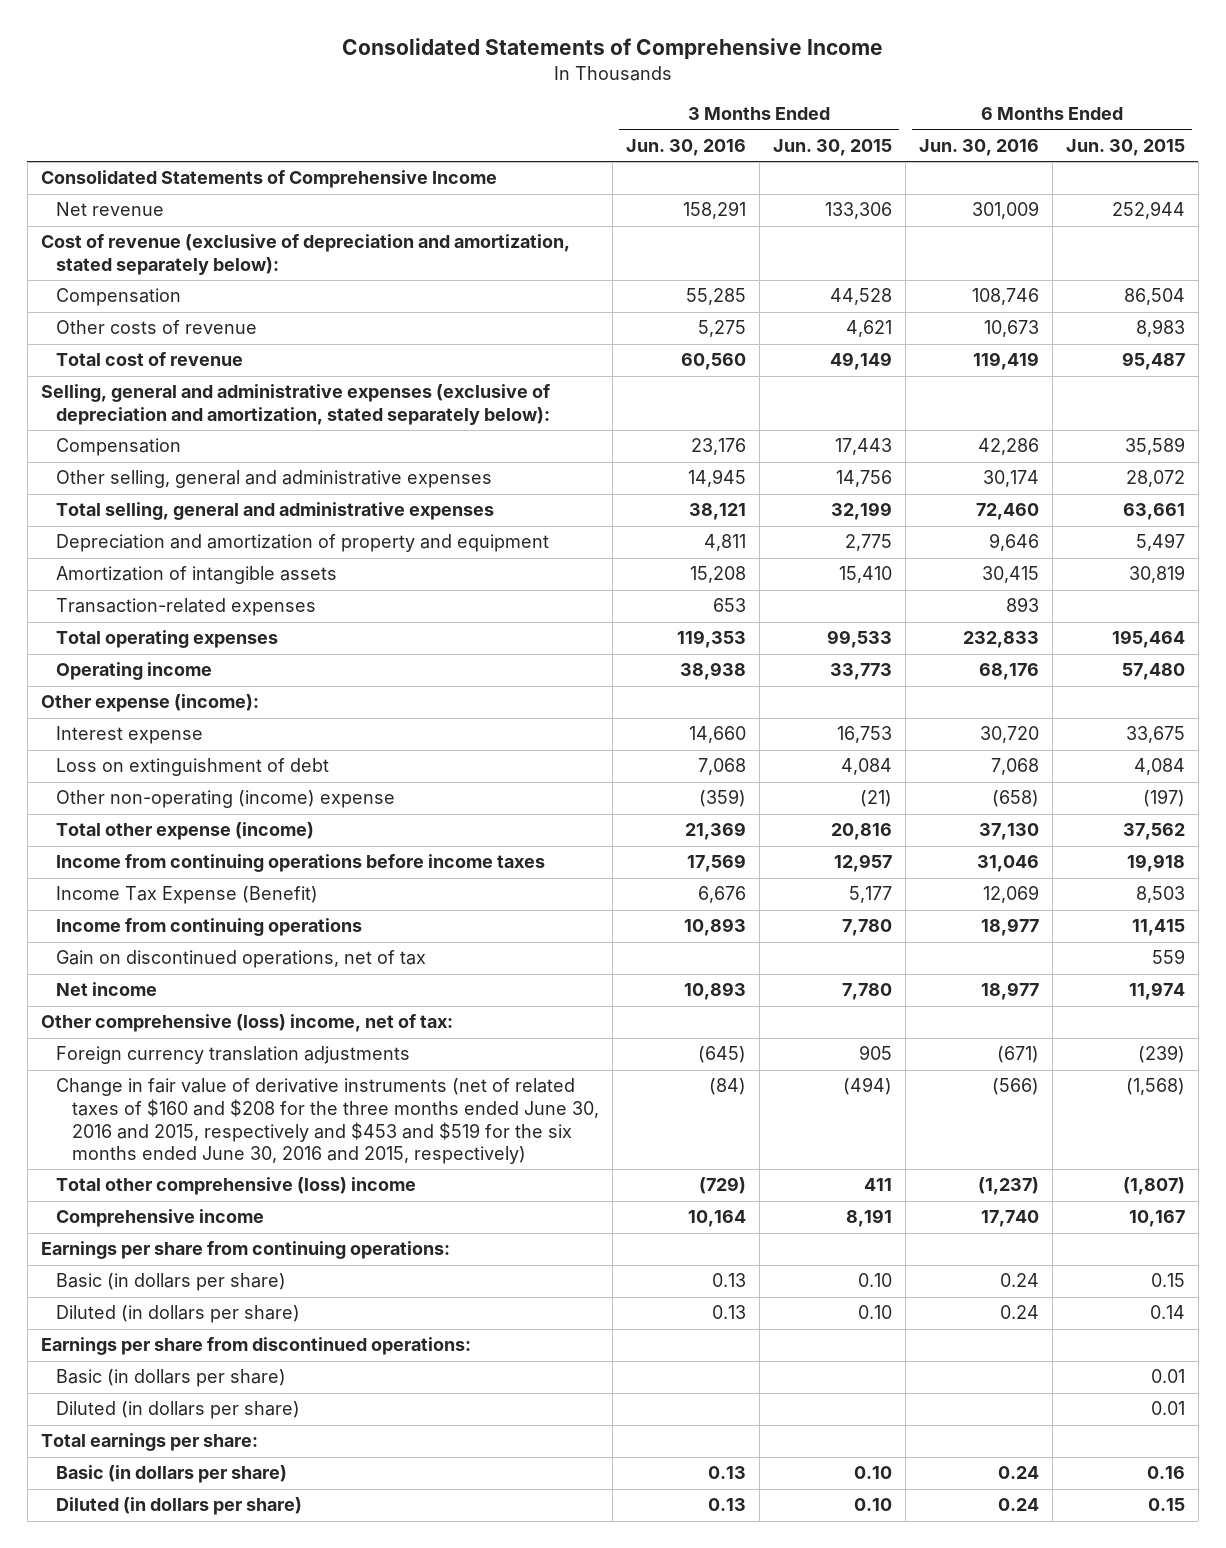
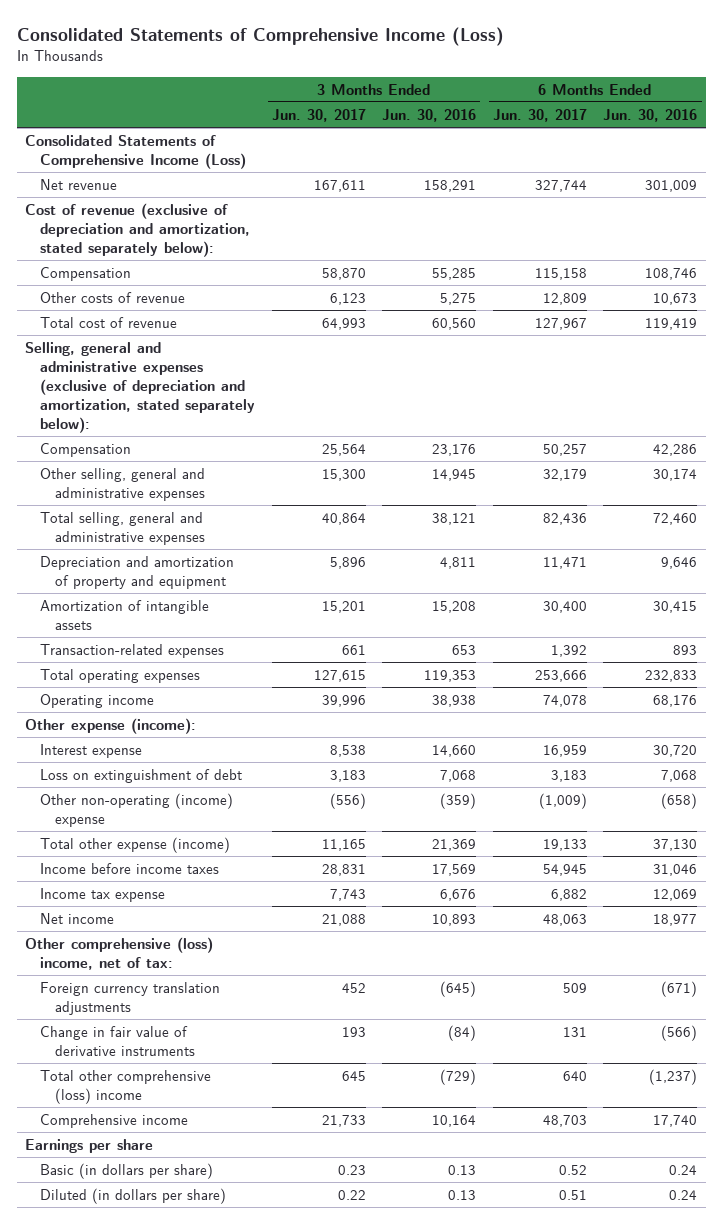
- Consolidated Statements of Comprehensive Income
+ Consolidated Statements of Comprehensive Income (Loss)
- | 3 Months Ended Jun. 30, 2016 | 3 Months Ended Jun. 30, 2015 | 6 Months Ended Jun. 30, 2016 | 6 Months Ended Jun. 30, 2015
+ | 3 Months Ended Jun. 30, 2017 | 3 Months Ended Jun. 30, 2016 | 6 Months Ended Jun. 30, 2017 | 6 Months Ended Jun. 30, 2016
- Consolidated Statements of Comprehensive Income
+ Consolidated Statements of Comprehensive Income (Loss)
- Income from continuing operations before income taxes | 17,569 | 12,957 | 31,046 | 19,918
- Income Tax Expense (Benefit) | 6,676 | 5,177 | 12,069 | 8,503
- Income from continuing operations | 10,893 | 7,780 | 18,977 | 11,415
- Gain on discontinued operations, net of tax | | | | 559
+ Income before income taxes | 28,831 | 17,569 | 54,945 | 31,046
+ Income tax expense | 7,743 | 6,676 | 6,882 | 12,069
- Change in fair value of derivative instruments (net of related taxes of $160 and $208 for the three months ended June 30, 2016 and 2015, respectively and $453 and $519 for the six months ended June 30, 2016 and 2015, respectively) | (84) | (494) | (566) | (1,568)
+ Change in fair value of derivative instruments | 193 | (84) | 131 | (566)
- Earnings per share from continuing operations:
- Basic (in dollars per share) | 0.13 | 0.10 | 0.24 | 0.15
- Diluted (in dollars per share) | 0.13 | 0.10 | 0.24 | 0.14
- Earnings per share from discontinued operations:
- Basic (in dollars per share) | | | | 0.01
- Diluted (in dollars per share) | | | | 0.01
- Total earnings per share:
+ Earnings per share

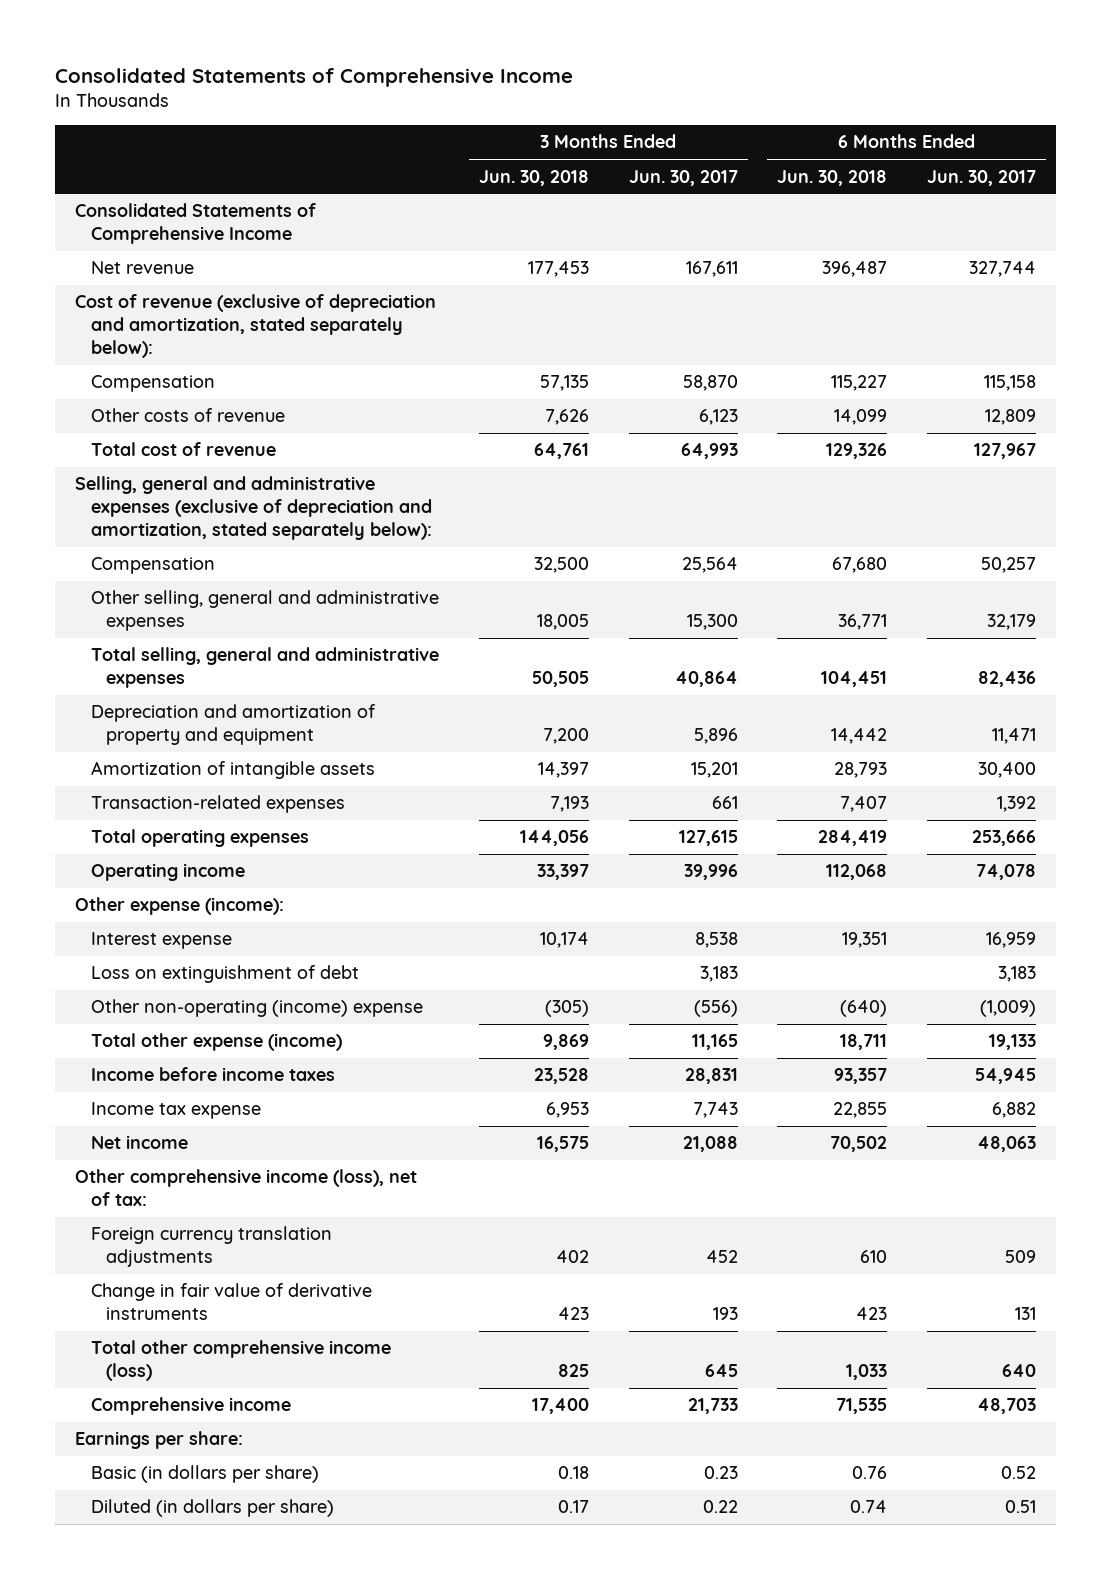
- Consolidated Statements of Comprehensive Income (Loss)
+ Consolidated Statements of Comprehensive Income
- | 3 Months Ended Jun. 30, 2017 | 3 Months Ended Jun. 30, 2016 | 6 Months Ended Jun. 30, 2017 | 6 Months Ended Jun. 30, 2016
+ | 3 Months Ended Jun. 30, 2018 | 3 Months Ended Jun. 30, 2017 | 6 Months Ended Jun. 30, 2018 | 6 Months Ended Jun. 30, 2017
- Consolidated Statements of Comprehensive Income (Loss)
+ Consolidated Statements of Comprehensive Income
- Other comprehensive (loss) income, net of tax:
+ Other comprehensive income (loss), net of tax:
- Total other comprehensive (loss) income | 645 | (729) | 640 | (1,237)
+ Total other comprehensive income (loss) | 825 | 645 | 1,033 | 640
- Earnings per share
+ Earnings per share:

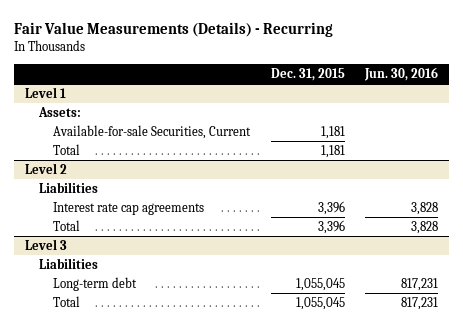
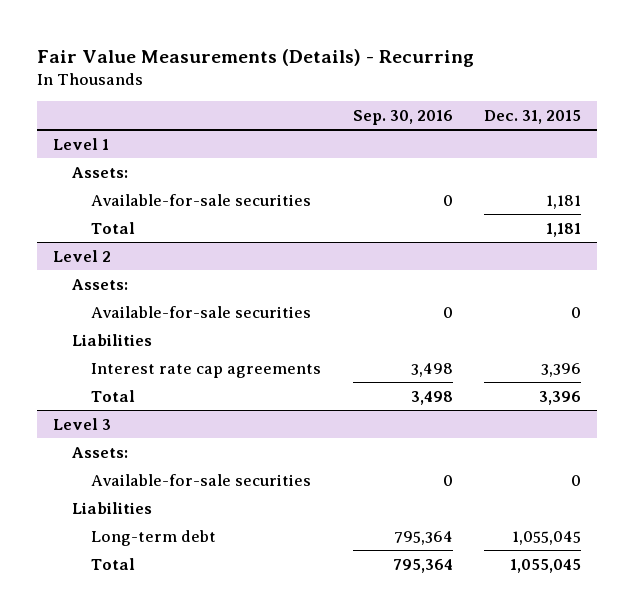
- | Dec. 31, 2015 | Jun. 30, 2016
+ | Sep. 30, 2016 | Dec. 31, 2015
@ Level 1
- Available-for-sale Securities, Current | 1,181 |
+ Available-for-sale securities | 0 | 1,181
@ Level 2
+ Assets:
+ Available-for-sale securities | 0 | 0
@ Level 3
+ Assets:
+ Available-for-sale securities | 0 | 0

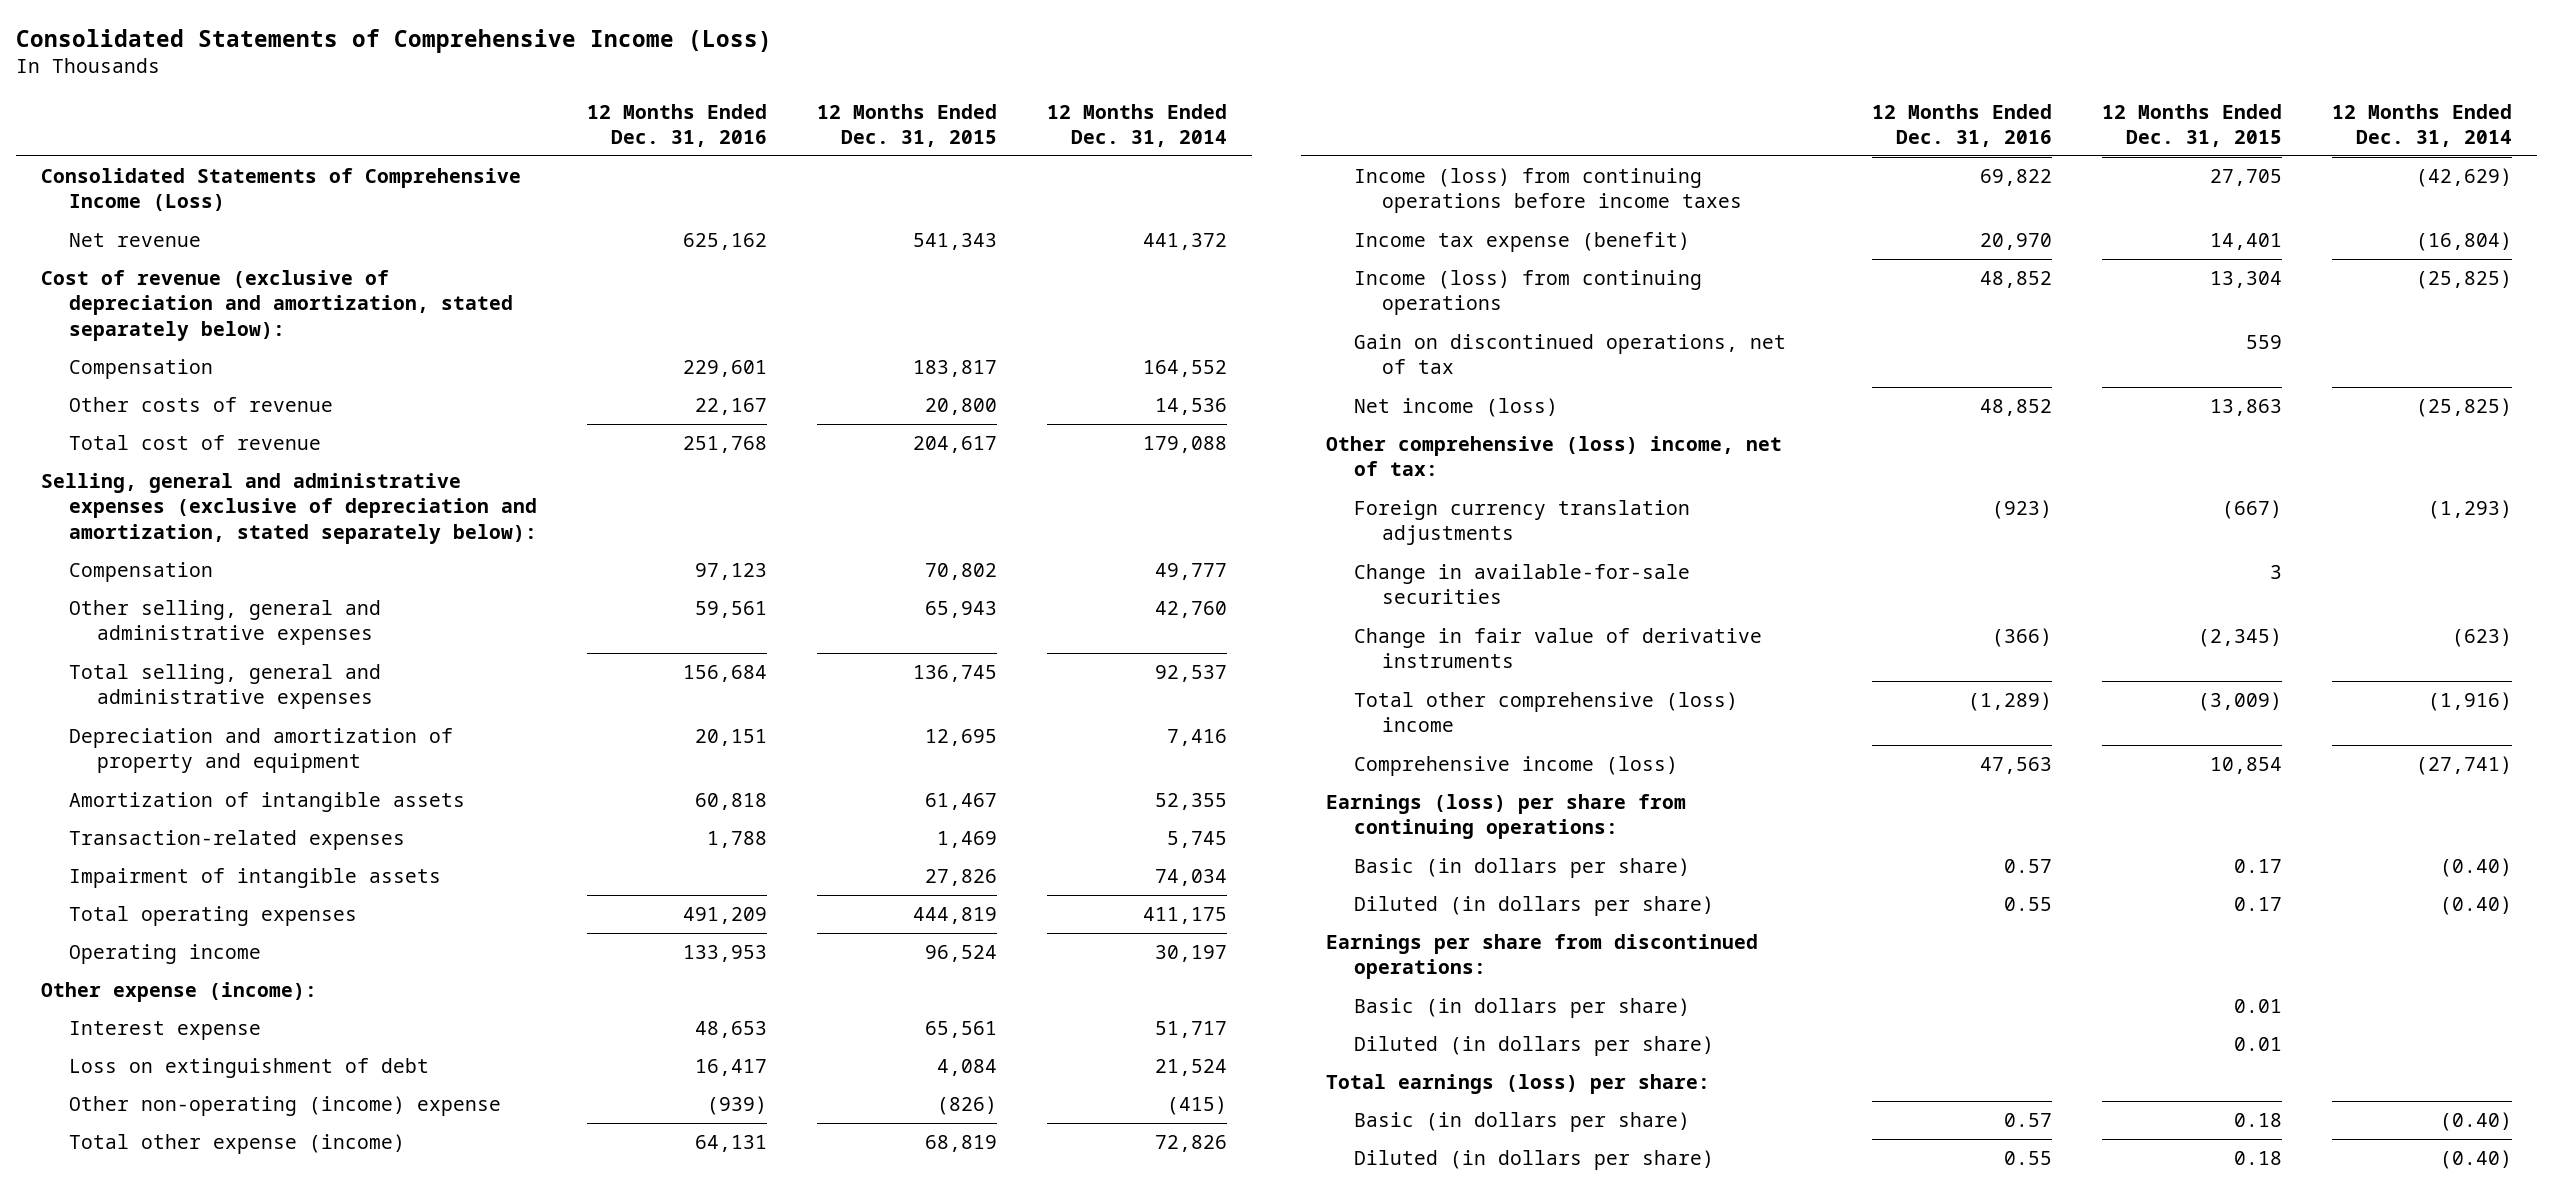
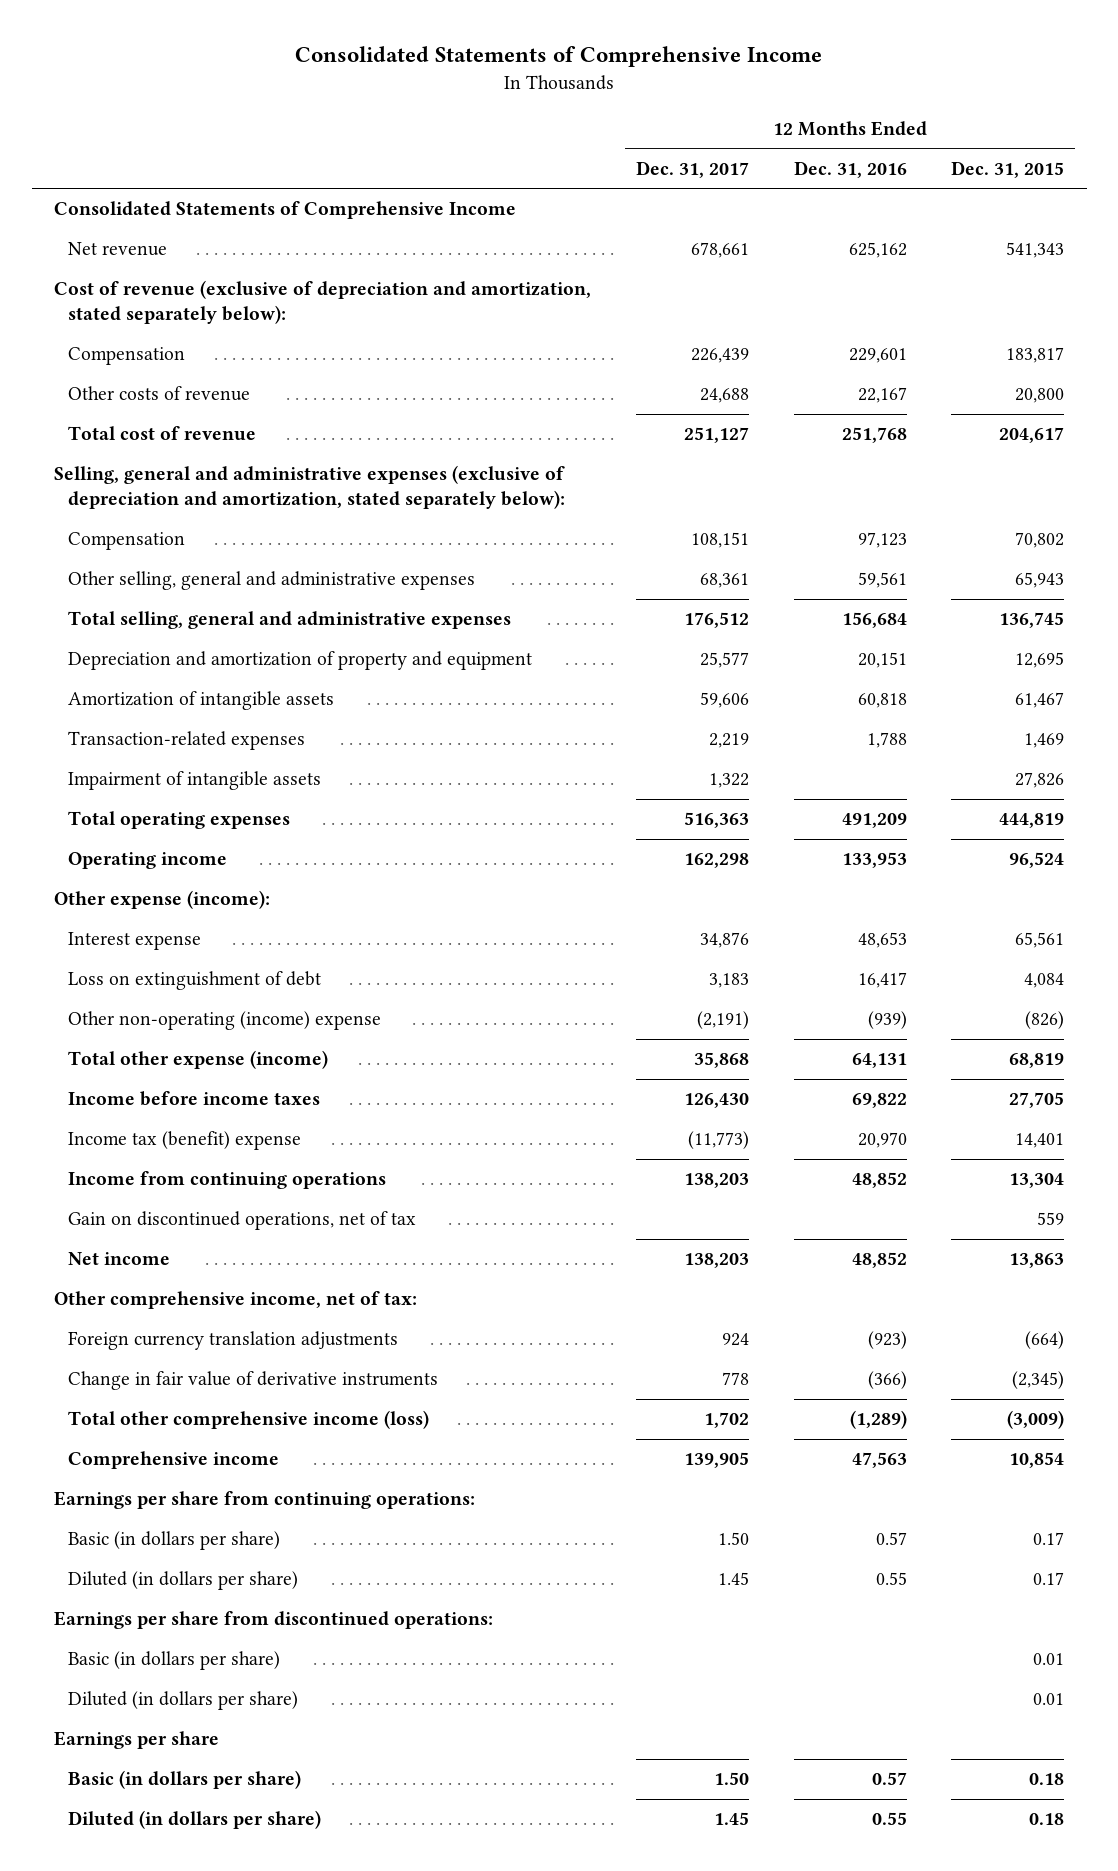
- Consolidated Statements of Comprehensive Income (Loss)
+ Consolidated Statements of Comprehensive Income
- | 12 Months Ended Dec. 31, 2016 | 12 Months Ended Dec. 31, 2015 | 12 Months Ended Dec. 31, 2014
+ | 12 Months Ended Dec. 31, 2017 | 12 Months Ended Dec. 31, 2016 | 12 Months Ended Dec. 31, 2015
- Consolidated Statements of Comprehensive Income (Loss)
+ Consolidated Statements of Comprehensive Income
- Income (loss) from continuing operations before income taxes | 69,822 | 27,705 | (42,629)
- Income tax expense (benefit) | 20,970 | 14,401 | (16,804)
- Income (loss) from continuing operations | 48,852 | 13,304 | (25,825)
+ Income before income taxes | 126,430 | 69,822 | 27,705
+ Income tax (benefit) expense | (11,773) | 20,970 | 14,401
+ Income from continuing operations | 138,203 | 48,852 | 13,304
- Net income (loss) | 48,852 | 13,863 | (25,825)
- Other comprehensive (loss) income, net of tax:
- Foreign currency translation adjustments | (923) | (667) | (1,293)
- Change in available-for-sale securities | | 3 |
+ Net income | 138,203 | 48,852 | 13,863
+ Other comprehensive income, net of tax:
+ Foreign currency translation adjustments | 924 | (923) | (664)
- Total other comprehensive (loss) income | (1,289) | (3,009) | (1,916)
- Comprehensive income (loss) | 47,563 | 10,854 | (27,741)
- Earnings (loss) per share from continuing operations:
+ Total other comprehensive income (loss) | 1,702 | (1,289) | (3,009)
+ Comprehensive income | 139,905 | 47,563 | 10,854
+ Earnings per share from continuing operations:
- Total earnings (loss) per share:
+ Earnings per share

